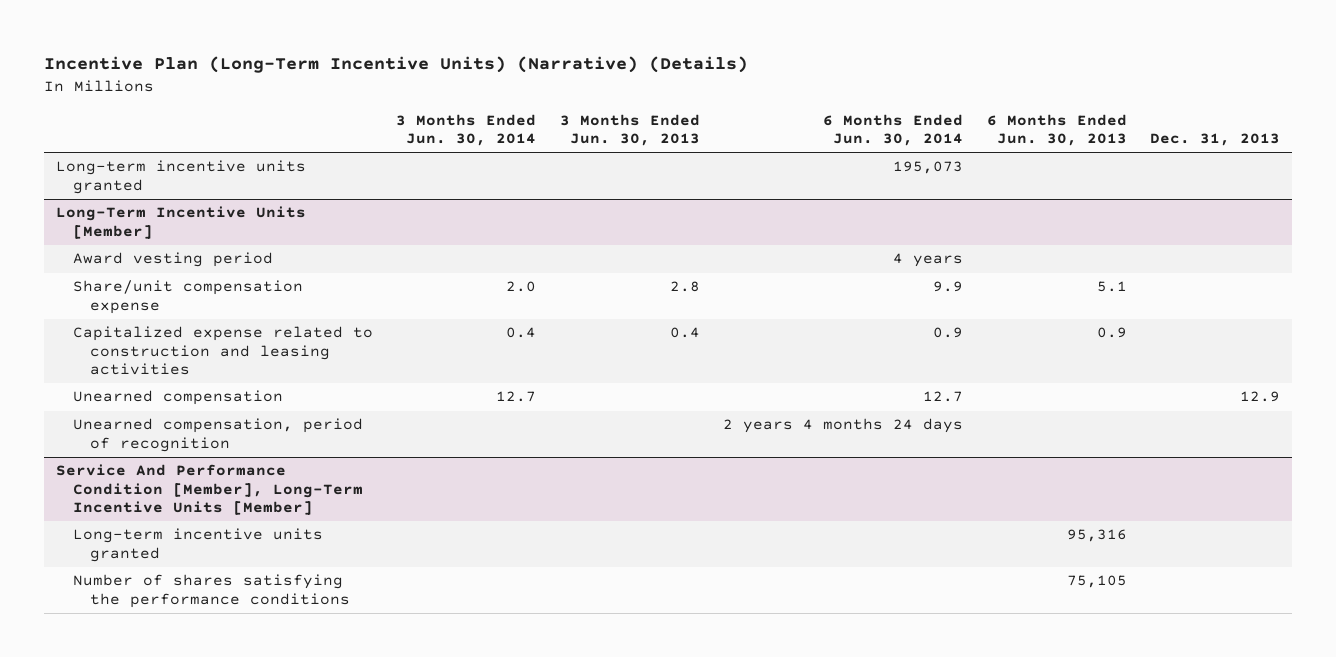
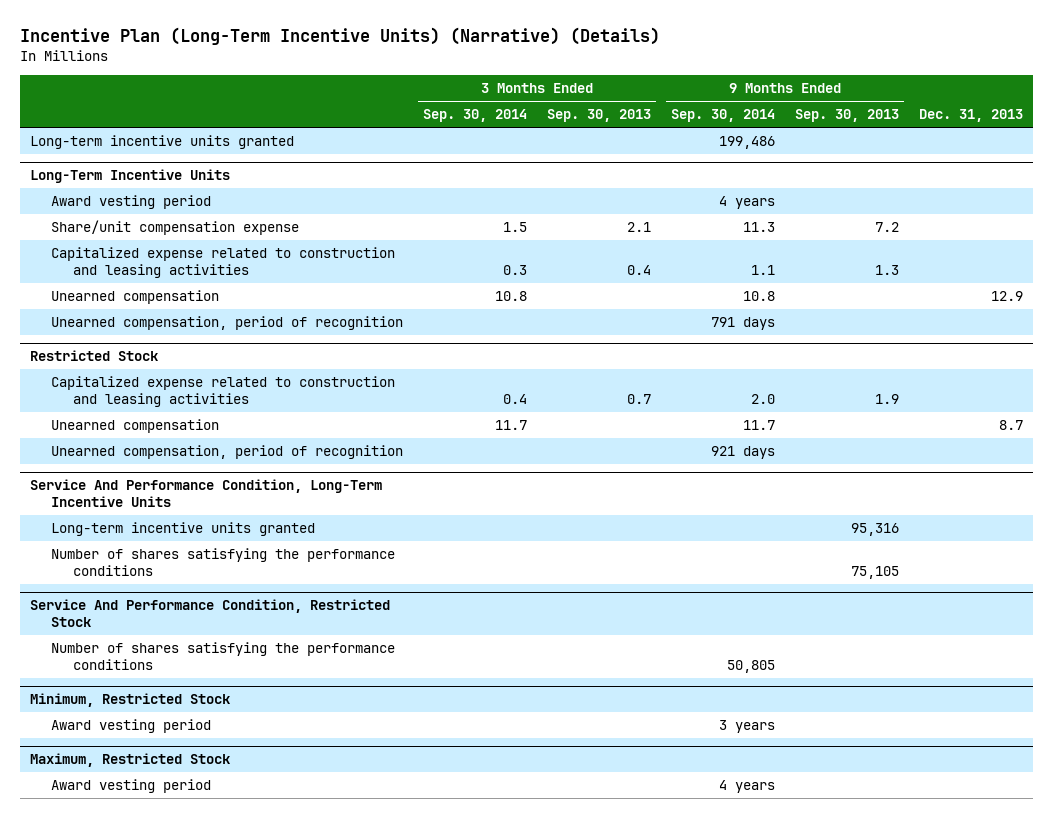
- | 3 Months Ended Jun. 30, 2014 | 3 Months Ended Jun. 30, 2013 | 6 Months Ended Jun. 30, 2014 | 6 Months Ended Jun. 30, 2013 | Dec. 31, 2013
+ | 3 Months Ended Sep. 30, 2014 | 3 Months Ended Sep. 30, 2013 | 9 Months Ended Sep. 30, 2014 | 9 Months Ended Sep. 30, 2013 | Dec. 31, 2013
- Long-Term Incentive Units [Member]
+ Long-Term Incentive Units
- Service And Performance Condition [Member], Long-Term Incentive Units [Member]
+ Restricted Stock
+ Capitalized expense related to construction and leasing activities | 0.4 | 0.7 | 2.0 | 1.9 |
+ Unearned compensation | 11.7 | | 11.7 | | 8.7
+ Unearned compensation, period of recognition | | | 921 days | |
+ Service And Performance Condition, Long-Term Incentive Units
+ Service And Performance Condition, Restricted Stock
+ Number of shares satisfying the performance conditions | | | 50,805 | |
+ Minimum, Restricted Stock
+ Award vesting period | | | 3 years | |
+ Maximum, Restricted Stock
+ Award vesting period | | | 4 years | |

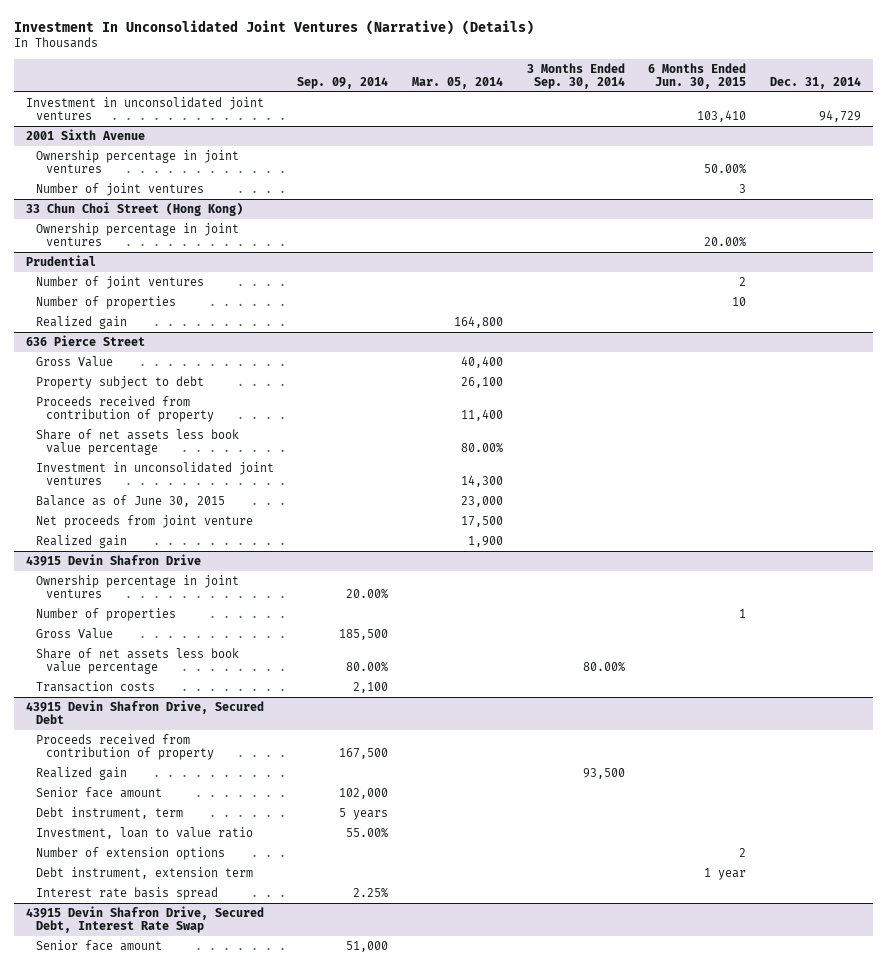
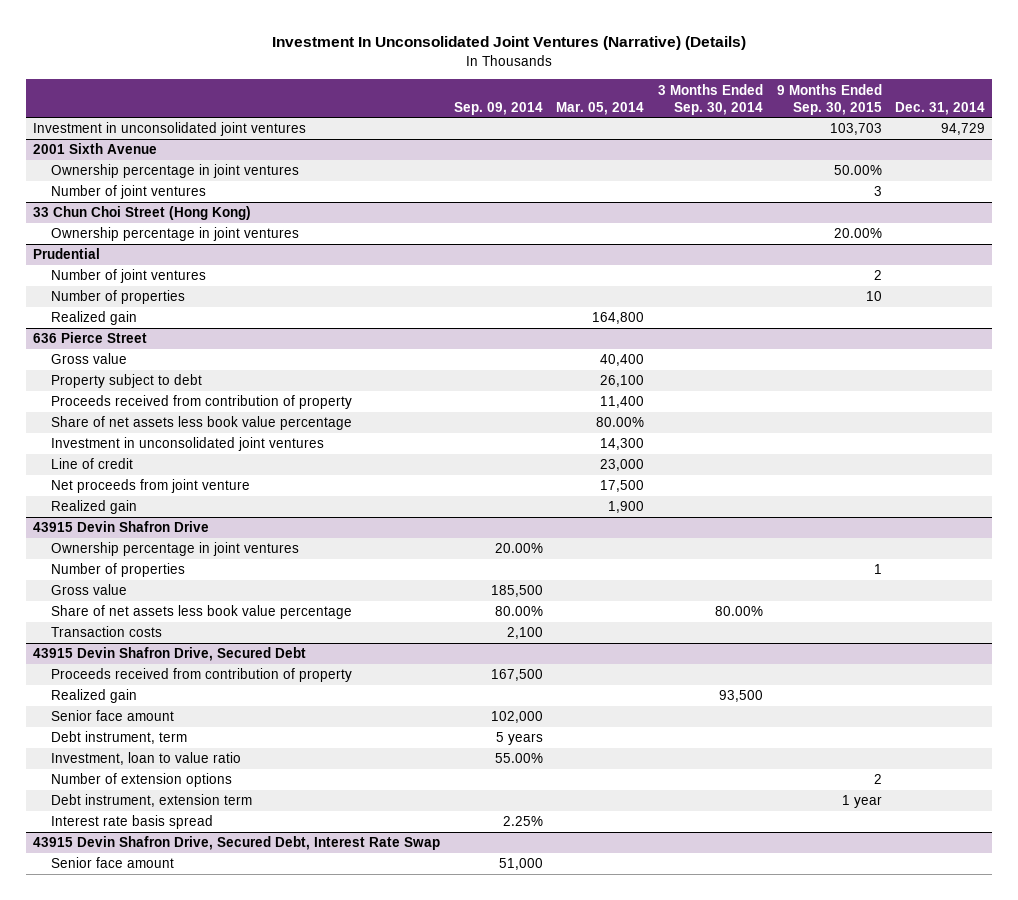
- | Sep. 09, 2014 | Mar. 05, 2014 | 3 Months Ended Sep. 30, 2014 | 6 Months Ended Jun. 30, 2015 | Dec. 31, 2014
+ | Sep. 09, 2014 | Mar. 05, 2014 | 3 Months Ended Sep. 30, 2014 | 9 Months Ended Sep. 30, 2015 | Dec. 31, 2014
@ 636 Pierce Street
- Gross Value | | 40,400 | | |
+ Gross value | | 40,400 | | |
- Balance as of June 30, 2015 | | 23,000 | | |
+ Line of credit | | 23,000 | | |
@ 43915 Devin Shafron Drive
- Gross Value | 185,500 | | | |
+ Gross value | 185,500 | | | |

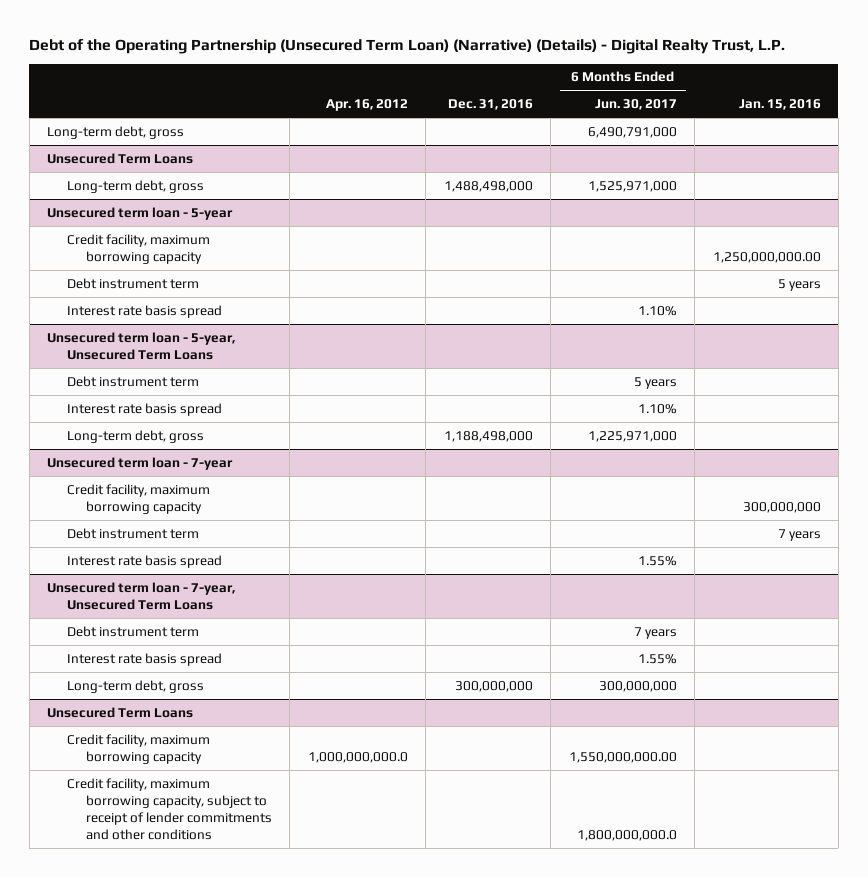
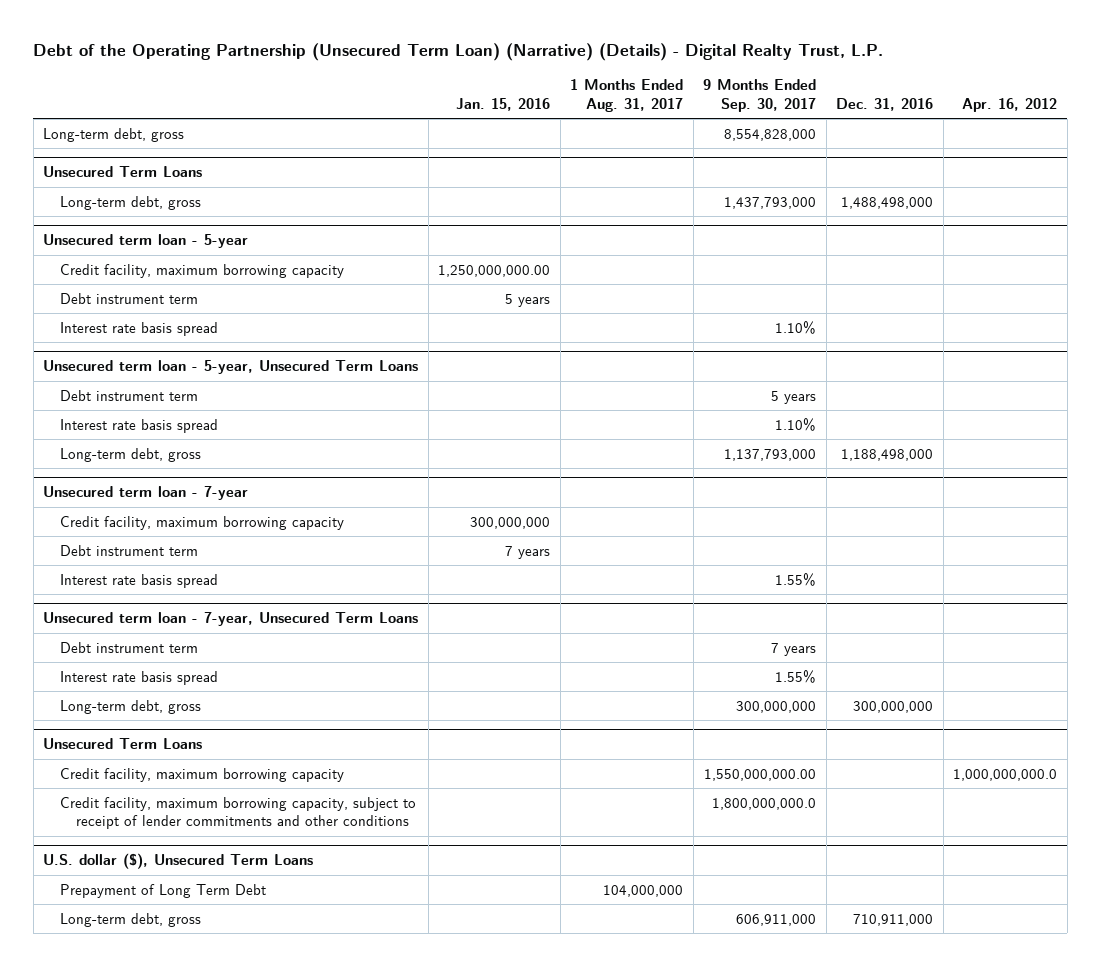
- | Apr. 16, 2012 | Dec. 31, 2016 | 6 Months Ended Jun. 30, 2017 | Jan. 15, 2016
+ | Jan. 15, 2016 | 1 Months Ended Aug. 31, 2017 | 9 Months Ended Sep. 30, 2017 | Dec. 31, 2016 | Apr. 16, 2012
+ U.S. dollar ($), Unsecured Term Loans
+ Prepayment of Long Term Debt | | 104,000,000 | | |
+ Long-term debt, gross | | | 606,911,000 | 710,911,000 |

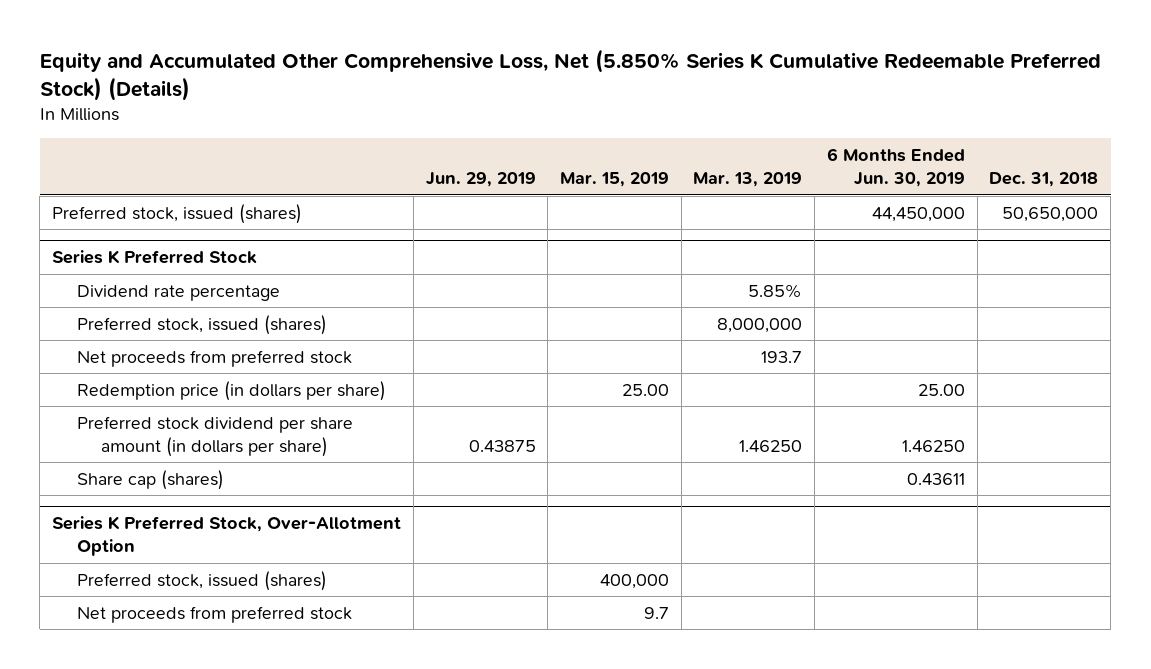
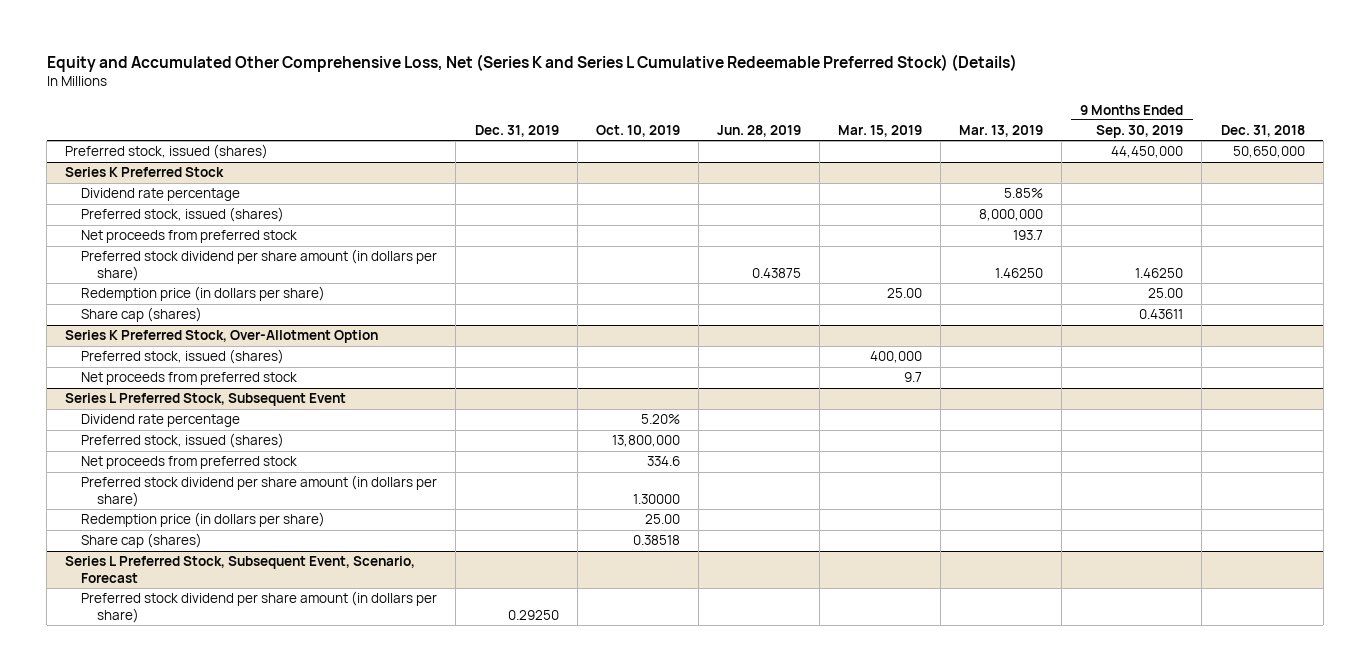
- Equity and Accumulated Other Comprehensive Loss, Net (5.850% Series K Cumulative Redeemable Preferred Stock) (Details)
+ Equity and Accumulated Other Comprehensive Loss, Net (Series K and Series L Cumulative Redeemable Preferred Stock) (Details)
- | Jun. 29, 2019 | Mar. 15, 2019 | Mar. 13, 2019 | 6 Months Ended Jun. 30, 2019 | Dec. 31, 2018
+ | Dec. 31, 2019 | Oct. 10, 2019 | Jun. 28, 2019 | Mar. 15, 2019 | Mar. 13, 2019 | 9 Months Ended Sep. 30, 2019 | Dec. 31, 2018
@ Series K Preferred Stock
moved down: Redemption price (in dollars per share) | | | | 25.00 | | 25.00 |
+ Series L Preferred Stock, Subsequent Event
+ Dividend rate percentage | | 5.20% | | | | |
+ Preferred stock, issued (shares) | | 13,800,000 | | | | |
+ Net proceeds from preferred stock | | 334.6 | | | | |
+ Preferred stock dividend per share amount (in dollars per share) | | 1.30000 | | | | |
+ Redemption price (in dollars per share) | | 25.00 | | | | |
+ Share cap (shares) | | 0.38518 | | | | |
+ Series L Preferred Stock, Subsequent Event, Scenario, Forecast
+ Preferred stock dividend per share amount (in dollars per share) | 0.29250 | | | | | |

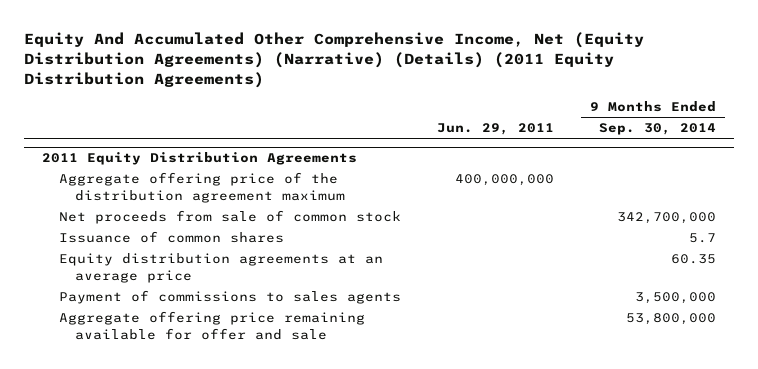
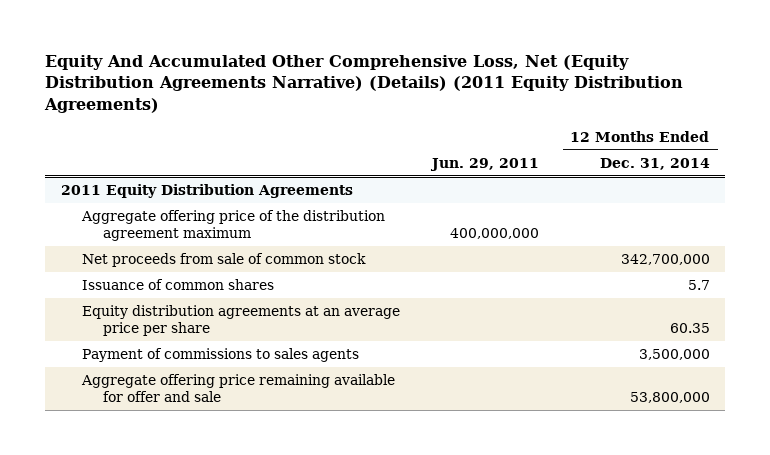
- Equity And Accumulated Other Comprehensive Income, Net (Equity Distribution Agreements) (Narrative) (Details) (2011 Equity Distribution Agreements)
+ Equity And Accumulated Other Comprehensive Loss, Net (Equity Distribution Agreements Narrative) (Details) (2011 Equity Distribution Agreements)
- | Jun. 29, 2011 | 9 Months Ended Sep. 30, 2014
+ | Jun. 29, 2011 | 12 Months Ended Dec. 31, 2014
@ 2011 Equity Distribution Agreements
- Equity distribution agreements at an average price | | 60.35
+ Equity distribution agreements at an average price per share | | 60.35

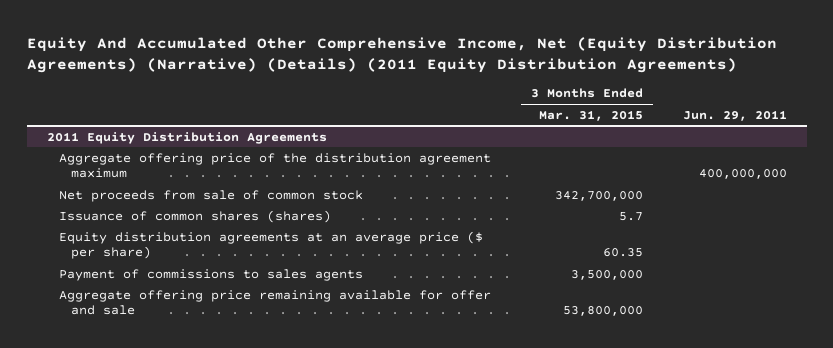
- Equity And Accumulated Other Comprehensive Loss, Net (Equity Distribution Agreements Narrative) (Details) (2011 Equity Distribution Agreements)
+ Equity And Accumulated Other Comprehensive Income, Net (Equity Distribution Agreements) (Narrative) (Details) (2011 Equity Distribution Agreements)
- | Jun. 29, 2011 | 12 Months Ended Dec. 31, 2014
+ | 3 Months Ended Mar. 31, 2015 | Jun. 29, 2011
@ 2011 Equity Distribution Agreements
- Issuance of common shares | | 5.7
- Equity distribution agreements at an average price per share | | 60.35
+ Issuance of common shares (shares) | 5.7 |
+ Equity distribution agreements at an average price ($ per share) | 60.35 |

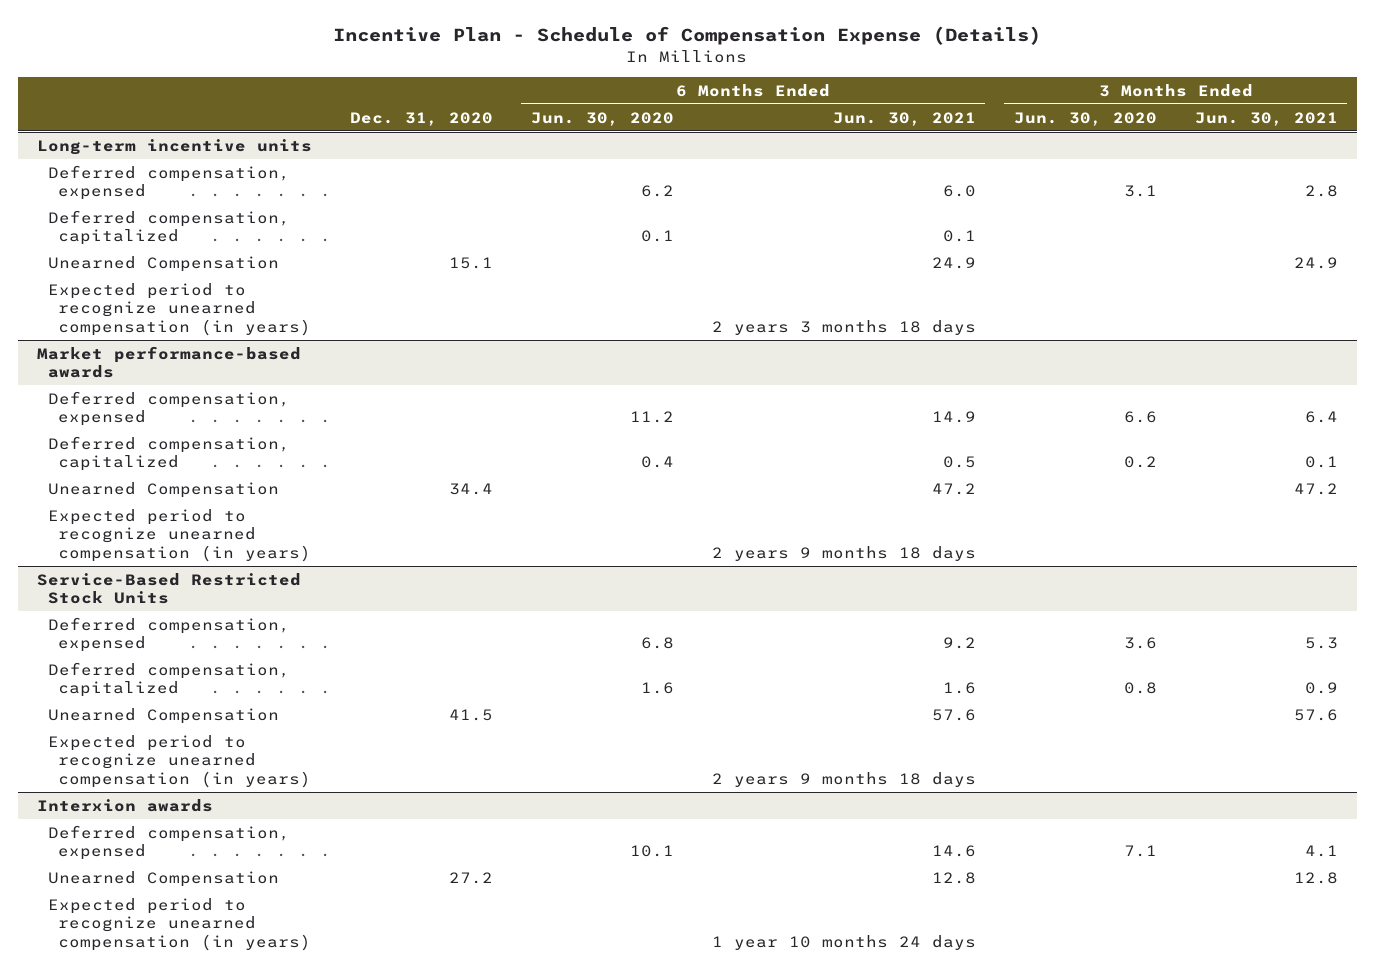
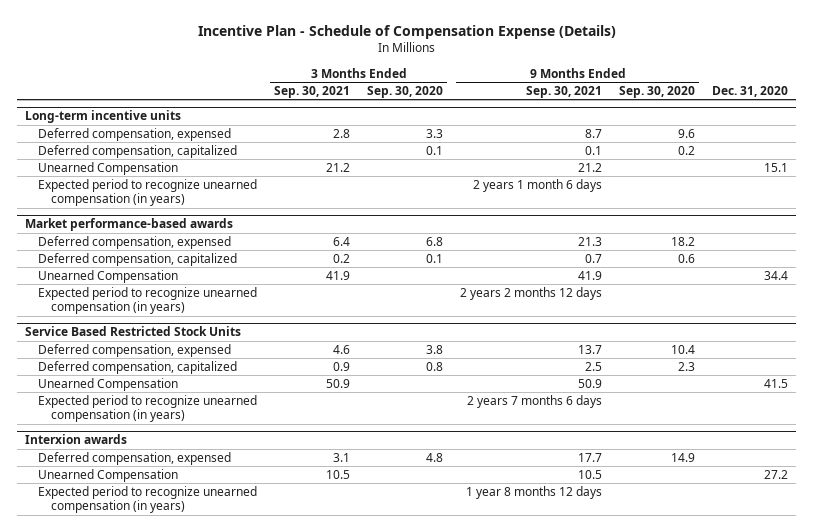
- | Dec. 31, 2020 | 6 Months Ended Jun. 30, 2020 | 6 Months Ended Jun. 30, 2021 | 3 Months Ended Jun. 30, 2020 | 3 Months Ended Jun. 30, 2021
+ | 3 Months Ended Sep. 30, 2021 | 3 Months Ended Sep. 30, 2020 | 9 Months Ended Sep. 30, 2021 | 9 Months Ended Sep. 30, 2020 | Dec. 31, 2020
- Service-Based Restricted Stock Units
+ Service Based Restricted Stock Units

